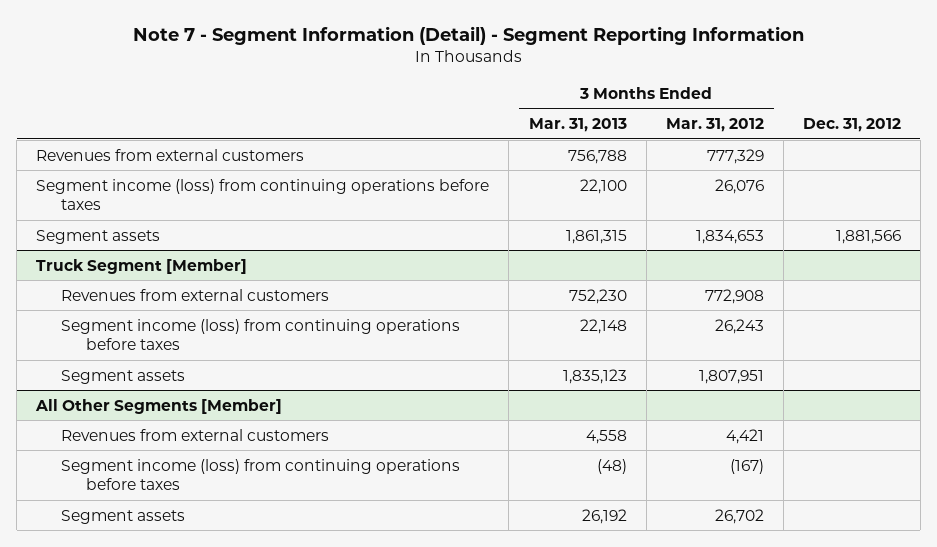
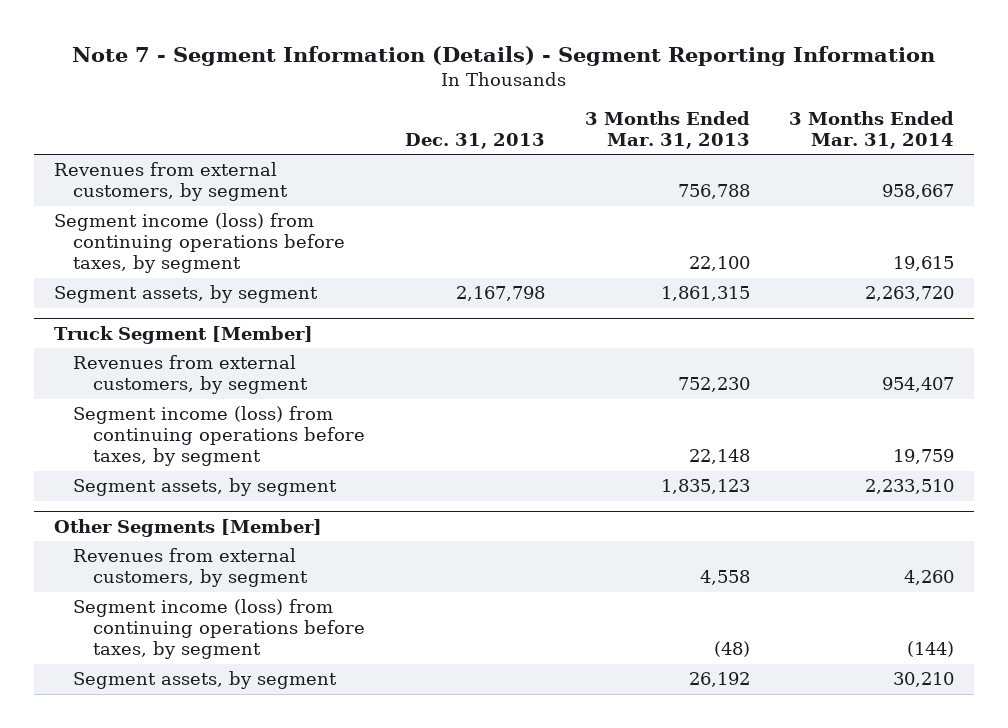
- Note 7 - Segment Information (Detail) - Segment Reporting Information
+ Note 7 - Segment Information (Details) - Segment Reporting Information
- | 3 Months Ended Mar. 31, 2013 | 3 Months Ended Mar. 31, 2012 | Dec. 31, 2012
+ | Dec. 31, 2013 | 3 Months Ended Mar. 31, 2013 | 3 Months Ended Mar. 31, 2014
- Revenues from external customers | 756,788 | 777,329 |
- Segment income (loss) from continuing operations before taxes | 22,100 | 26,076 |
- Segment assets | 1,861,315 | 1,834,653 | 1,881,566
+ Revenues from external customers, by segment | | 756,788 | 958,667
+ Segment income (loss) from continuing operations before taxes, by segment | | 22,100 | 19,615
+ Segment assets, by segment | 2,167,798 | 1,861,315 | 2,263,720
@ Truck Segment [Member]
- Revenues from external customers | 752,230 | 772,908 |
- Segment income (loss) from continuing operations before taxes | 22,148 | 26,243 |
- Segment assets | 1,835,123 | 1,807,951 |
- All Other Segments [Member]
- Revenues from external customers | 4,558 | 4,421 |
- Segment income (loss) from continuing operations before taxes | (48) | (167) |
- Segment assets | 26,192 | 26,702 |
@ Truck Segment [Member]
+ Revenues from external customers, by segment | | 752,230 | 954,407
+ Segment income (loss) from continuing operations before taxes, by segment | | 22,148 | 19,759
+ Segment assets, by segment | | 1,835,123 | 2,233,510
+ Other Segments [Member]
+ Revenues from external customers, by segment | | 4,558 | 4,260
+ Segment income (loss) from continuing operations before taxes, by segment | | (48) | (144)
+ Segment assets, by segment | | 26,192 | 30,210

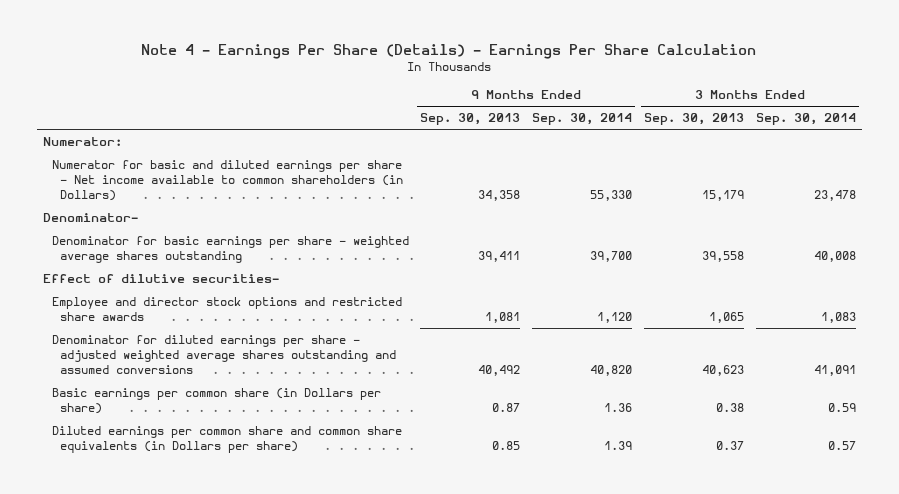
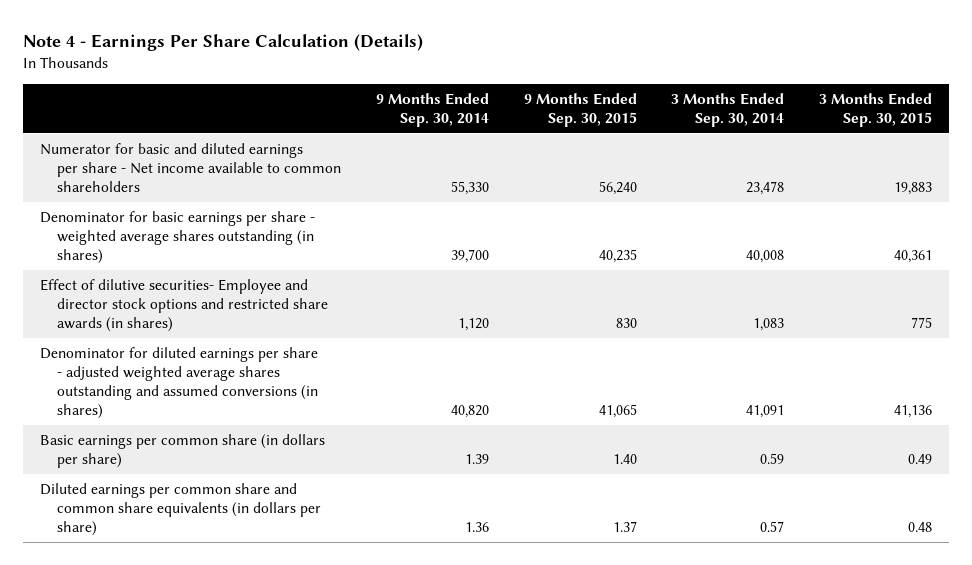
- Note 4 - Earnings Per Share (Details) - Earnings Per Share Calculation
+ Note 4 - Earnings Per Share Calculation (Details)
- | 9 Months Ended Sep. 30, 2013 | 9 Months Ended Sep. 30, 2014 | 3 Months Ended Sep. 30, 2013 | 3 Months Ended Sep. 30, 2014
+ | 9 Months Ended Sep. 30, 2014 | 9 Months Ended Sep. 30, 2015 | 3 Months Ended Sep. 30, 2014 | 3 Months Ended Sep. 30, 2015
- Numerator:
- Numerator for basic and diluted earnings per share - Net income available to common shareholders (in Dollars) | 34,358 | 55,330 | 15,179 | 23,478
- Denominator-
- Denominator for basic earnings per share - weighted average shares outstanding | 39,411 | 39,700 | 39,558 | 40,008
- Effect of dilutive securities-
- Employee and director stock options and restricted share awards | 1,081 | 1,120 | 1,065 | 1,083
- Denominator for diluted earnings per share - adjusted weighted average shares outstanding and assumed conversions | 40,492 | 40,820 | 40,623 | 41,091
- Basic earnings per common share (in Dollars per share) | 0.87 | 1.36 | 0.38 | 0.59
- Diluted earnings per common share and common share equivalents (in Dollars per share) | 0.85 | 1.39 | 0.37 | 0.57
+ Numerator for basic and diluted earnings per share - Net income available to common shareholders | 55,330 | 56,240 | 23,478 | 19,883
+ Denominator for basic earnings per share - weighted average shares outstanding (in shares) | 39,700 | 40,235 | 40,008 | 40,361
+ Effect of dilutive securities- Employee and director stock options and restricted share awards (in shares) | 1,120 | 830 | 1,083 | 775
+ Denominator for diluted earnings per share - adjusted weighted average shares outstanding and assumed conversions (in shares) | 40,820 | 41,065 | 41,091 | 41,136
+ Basic earnings per common share (in dollars per share) | 1.39 | 1.40 | 0.59 | 0.49
+ Diluted earnings per common share and common share equivalents (in dollars per share) | 1.36 | 1.37 | 0.57 | 0.48

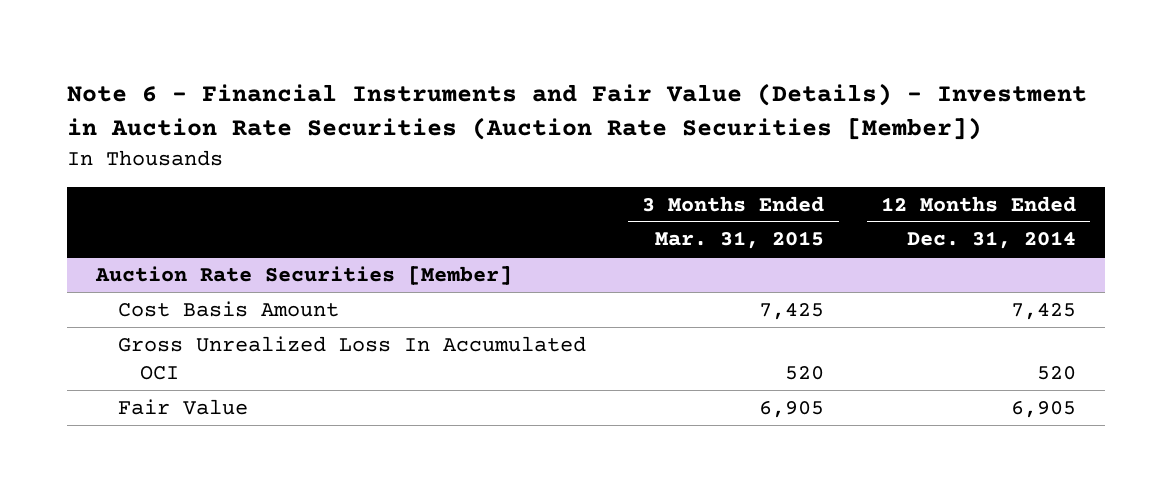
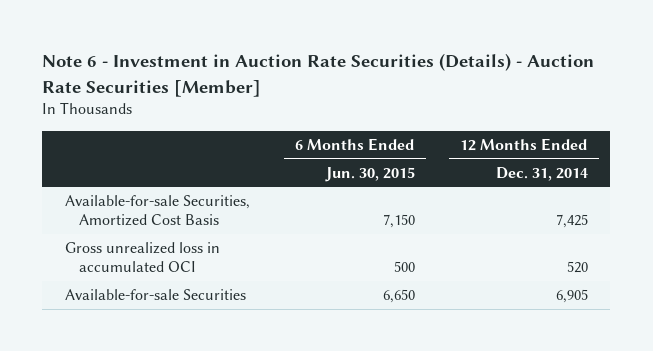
- Note 6 - Financial Instruments and Fair Value (Details) - Investment in Auction Rate Securities (Auction Rate Securities [Member])
+ Note 6 - Investment in Auction Rate Securities (Details) - Auction Rate Securities [Member]
- | 3 Months Ended Mar. 31, 2015 | 12 Months Ended Dec. 31, 2014
+ | 6 Months Ended Jun. 30, 2015 | 12 Months Ended Dec. 31, 2014
- Auction Rate Securities [Member]
- Cost Basis Amount | 7,425 | 7,425
- Gross Unrealized Loss In Accumulated OCI | 520 | 520
- Fair Value | 6,905 | 6,905
+ Available-for-sale Securities, Amortized Cost Basis | 7,150 | 7,425
+ Gross unrealized loss in accumulated OCI | 500 | 520
+ Available-for-sale Securities | 6,650 | 6,905

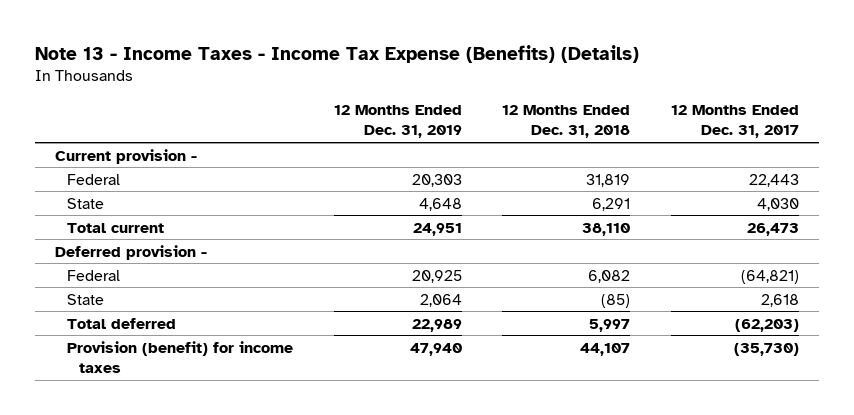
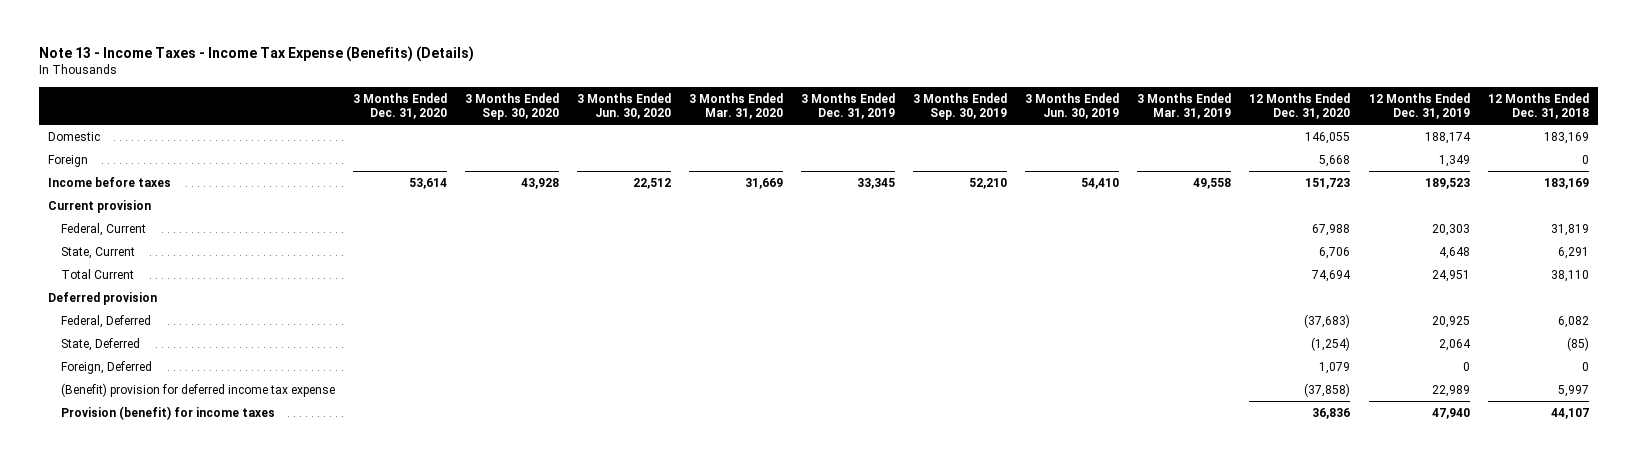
- | 12 Months Ended Dec. 31, 2019 | 12 Months Ended Dec. 31, 2018 | 12 Months Ended Dec. 31, 2017
+ | 3 Months Ended Dec. 31, 2020 | 3 Months Ended Sep. 30, 2020 | 3 Months Ended Jun. 30, 2020 | 3 Months Ended Mar. 31, 2020 | 3 Months Ended Dec. 31, 2019 | 3 Months Ended Sep. 30, 2019 | 3 Months Ended Jun. 30, 2019 | 3 Months Ended Mar. 31, 2019 | 12 Months Ended Dec. 31, 2020 | 12 Months Ended Dec. 31, 2019 | 12 Months Ended Dec. 31, 2018
- Current provision -
- Federal | 20,303 | 31,819 | 22,443
- State | 4,648 | 6,291 | 4,030
- Total current | 24,951 | 38,110 | 26,473
- Deferred provision -
- Federal | 20,925 | 6,082 | (64,821)
- State | 2,064 | (85) | 2,618
- Total deferred | 22,989 | 5,997 | (62,203)
+ Domestic | | | | | | | | | 146,055 | 188,174 | 183,169
+ Foreign | | | | | | | | | 5,668 | 1,349 | 0
+ Income before taxes | 53,614 | 43,928 | 22,512 | 31,669 | 33,345 | 52,210 | 54,410 | 49,558 | 151,723 | 189,523 | 183,169
+ Current provision
+ Federal, Current | | | | | | | | | 67,988 | 20,303 | 31,819
+ State, Current | | | | | | | | | 6,706 | 4,648 | 6,291
+ Total Current | | | | | | | | | 74,694 | 24,951 | 38,110
+ Deferred provision
+ Federal, Deferred | | | | | | | | | (37,683) | 20,925 | 6,082
+ State, Deferred | | | | | | | | | (1,254) | 2,064 | (85)
+ Foreign, Deferred | | | | | | | | | 1,079 | 0 | 0
+ (Benefit) provision for deferred income tax expense | | | | | | | | | (37,858) | 22,989 | 5,997

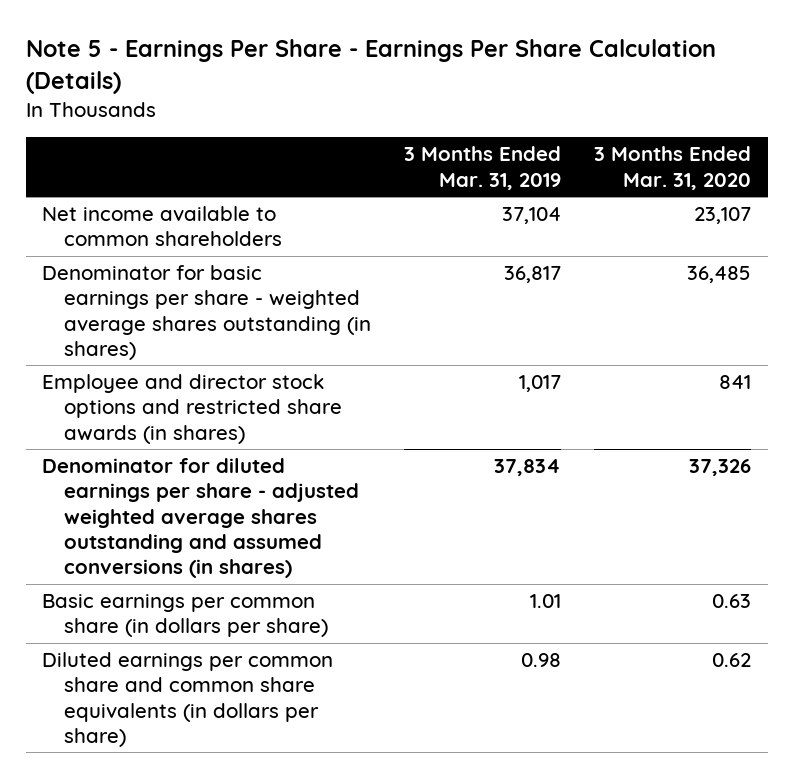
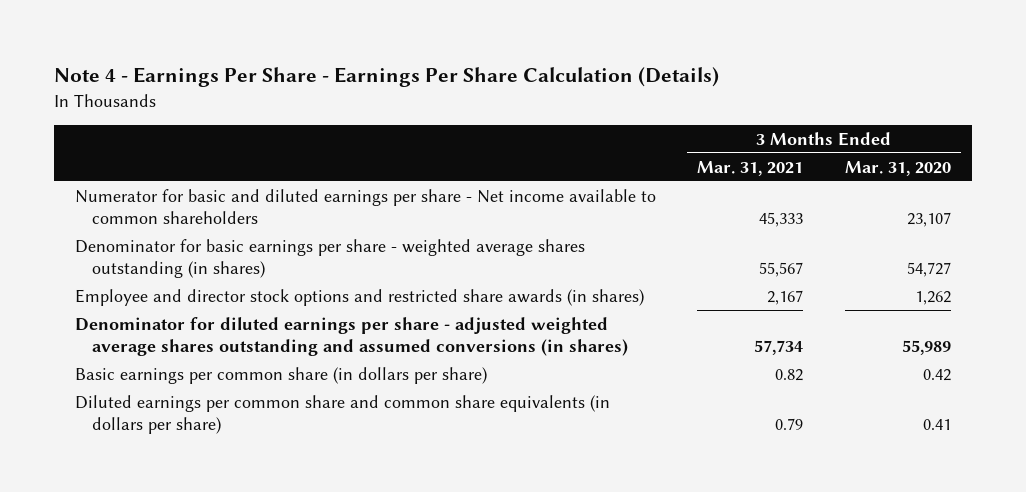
- Note 5 - Earnings Per Share - Earnings Per Share Calculation (Details)
+ Note 4 - Earnings Per Share - Earnings Per Share Calculation (Details)
- | 3 Months Ended Mar. 31, 2019 | 3 Months Ended Mar. 31, 2020
+ | 3 Months Ended Mar. 31, 2021 | 3 Months Ended Mar. 31, 2020
- Net income available to common shareholders | 37,104 | 23,107
- Denominator for basic earnings per share - weighted average shares outstanding (in shares) | 36,817 | 36,485
- Employee and director stock options and restricted share awards (in shares) | 1,017 | 841
- Denominator for diluted earnings per share - adjusted weighted average shares outstanding and assumed conversions (in shares) | 37,834 | 37,326
- Basic earnings per common share (in dollars per share) | 1.01 | 0.63
- Diluted earnings per common share and common share equivalents (in dollars per share) | 0.98 | 0.62
+ Numerator for basic and diluted earnings per share - Net income available to common shareholders | 45,333 | 23,107
+ Denominator for basic earnings per share - weighted average shares outstanding (in shares) | 55,567 | 54,727
+ Employee and director stock options and restricted share awards (in shares) | 2,167 | 1,262
+ Denominator for diluted earnings per share - adjusted weighted average shares outstanding and assumed conversions (in shares) | 57,734 | 55,989
+ Basic earnings per common share (in dollars per share) | 0.82 | 0.42
+ Diluted earnings per common share and common share equivalents (in dollars per share) | 0.79 | 0.41

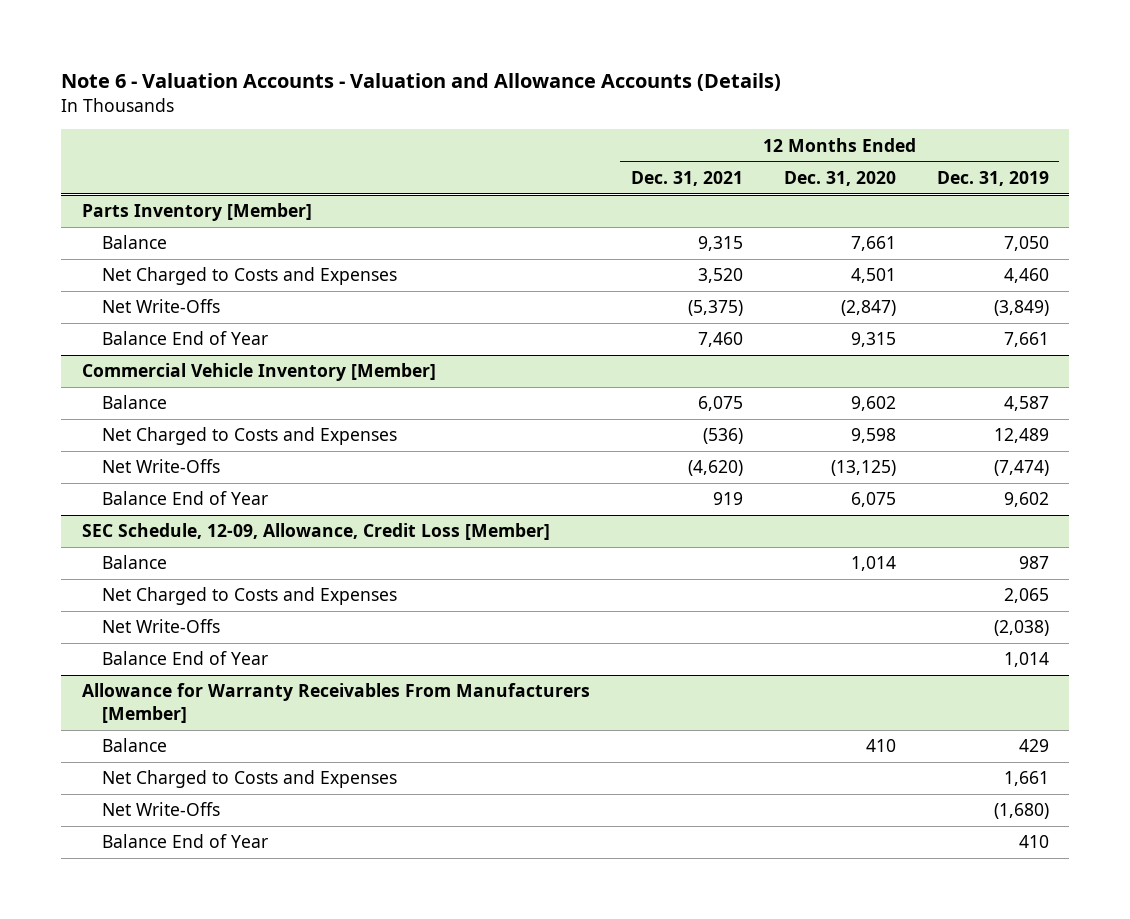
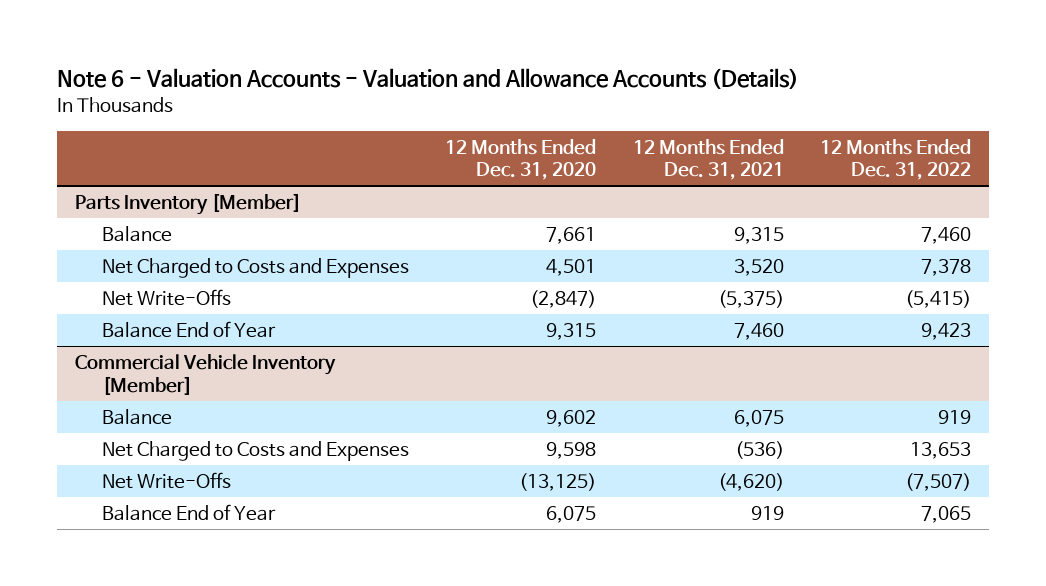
- | 12 Months Ended Dec. 31, 2021 | 12 Months Ended Dec. 31, 2020 | 12 Months Ended Dec. 31, 2019
+ | 12 Months Ended Dec. 31, 2020 | 12 Months Ended Dec. 31, 2021 | 12 Months Ended Dec. 31, 2022
- SEC Schedule, 12-09, Allowance, Credit Loss [Member]
- Balance | | 1,014 | 987
- Net Charged to Costs and Expenses | | | 2,065
- Net Write-Offs | | | (2,038)
- Balance End of Year | | | 1,014
- Allowance for Warranty Receivables From Manufacturers [Member]
- Balance | | 410 | 429
- Net Charged to Costs and Expenses | | | 1,661
- Net Write-Offs | | | (1,680)
- Balance End of Year | | | 410

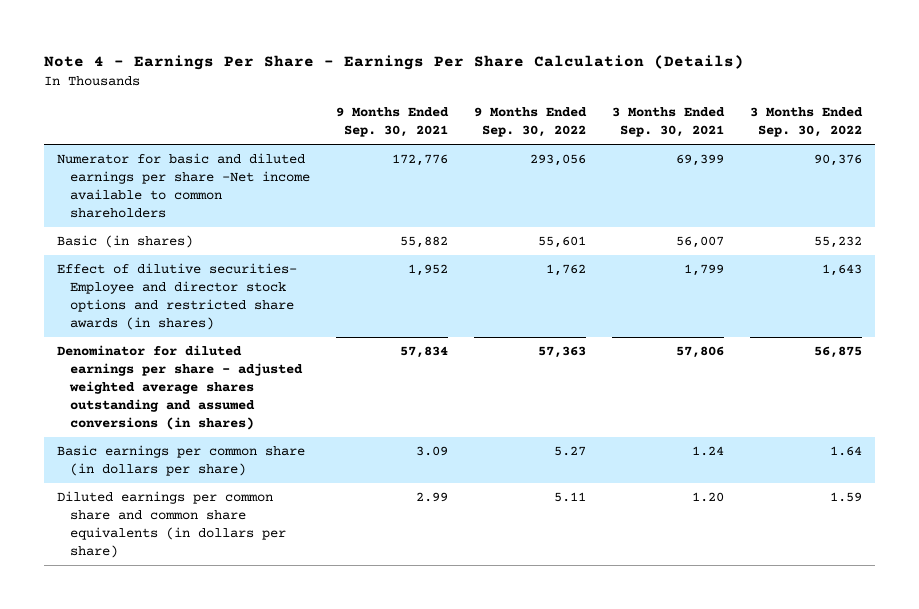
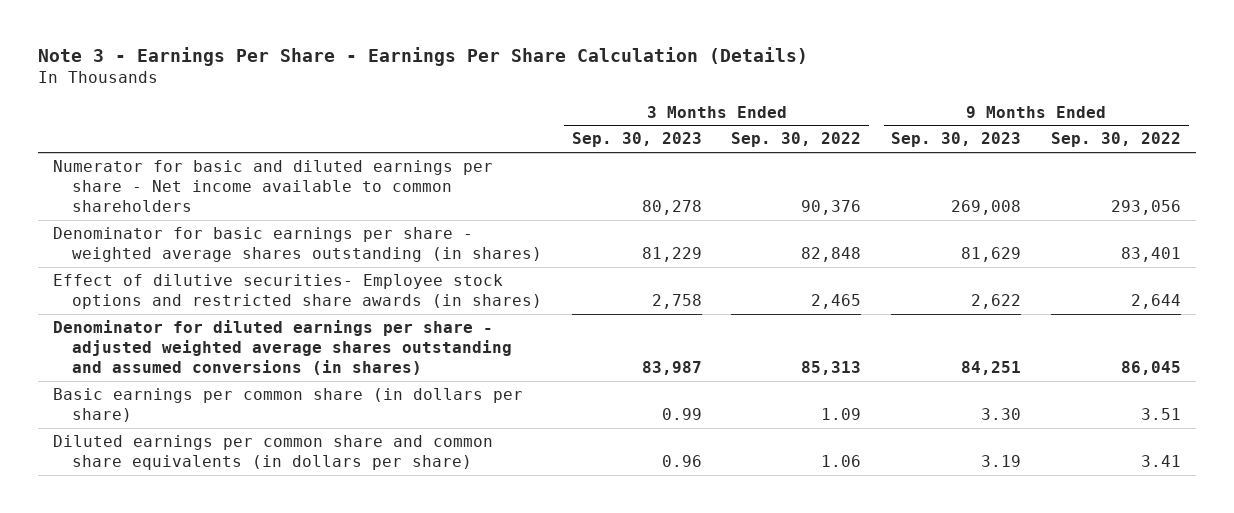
- Note 4 - Earnings Per Share - Earnings Per Share Calculation (Details)
+ Note 3 - Earnings Per Share - Earnings Per Share Calculation (Details)
- | 9 Months Ended Sep. 30, 2021 | 9 Months Ended Sep. 30, 2022 | 3 Months Ended Sep. 30, 2021 | 3 Months Ended Sep. 30, 2022
+ | 3 Months Ended Sep. 30, 2023 | 3 Months Ended Sep. 30, 2022 | 9 Months Ended Sep. 30, 2023 | 9 Months Ended Sep. 30, 2022
- Numerator for basic and diluted earnings per share -Net income available to common shareholders | 172,776 | 293,056 | 69,399 | 90,376
- Basic (in shares) | 55,882 | 55,601 | 56,007 | 55,232
- Effect of dilutive securities- Employee and director stock options and restricted share awards (in shares) | 1,952 | 1,762 | 1,799 | 1,643
- Denominator for diluted earnings per share - adjusted weighted average shares outstanding and assumed conversions (in shares) | 57,834 | 57,363 | 57,806 | 56,875
- Basic earnings per common share (in dollars per share) | 3.09 | 5.27 | 1.24 | 1.64
- Diluted earnings per common share and common share equivalents (in dollars per share) | 2.99 | 5.11 | 1.20 | 1.59
+ Numerator for basic and diluted earnings per share - Net income available to common shareholders | 80,278 | 90,376 | 269,008 | 293,056
+ Denominator for basic earnings per share - weighted average shares outstanding (in shares) | 81,229 | 82,848 | 81,629 | 83,401
+ Effect of dilutive securities- Employee stock options and restricted share awards (in shares) | 2,758 | 2,465 | 2,622 | 2,644
+ Denominator for diluted earnings per share - adjusted weighted average shares outstanding and assumed conversions (in shares) | 83,987 | 85,313 | 84,251 | 86,045
+ Basic earnings per common share (in dollars per share) | 0.99 | 1.09 | 3.30 | 3.51
+ Diluted earnings per common share and common share equivalents (in dollars per share) | 0.96 | 1.06 | 3.19 | 3.41

